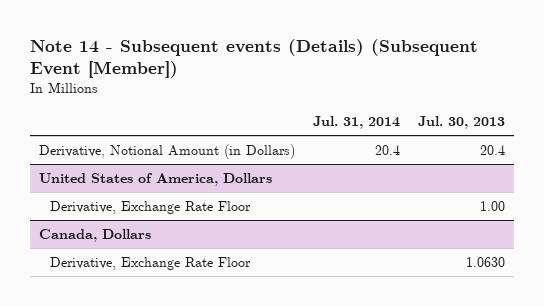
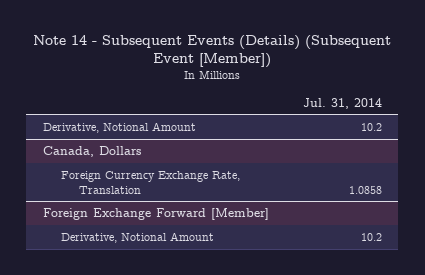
- Note 14 - Subsequent events (Details) (Subsequent Event [Member])
+ Note 14 - Subsequent Events (Details) (Subsequent Event [Member])
- | Jul. 31, 2014 | Jul. 30, 2013
+ | Jul. 31, 2014
- Derivative, Notional Amount (in Dollars) | 20.4 | 20.4
- United States of America, Dollars
- Derivative, Exchange Rate Floor | | 1.00
+ Derivative, Notional Amount | 10.2
@ Canada, Dollars
- Derivative, Exchange Rate Floor | | 1.0630
+ Foreign Currency Exchange Rate, Translation | 1.0858
+ Foreign Exchange Forward [Member]
+ Derivative, Notional Amount | 10.2

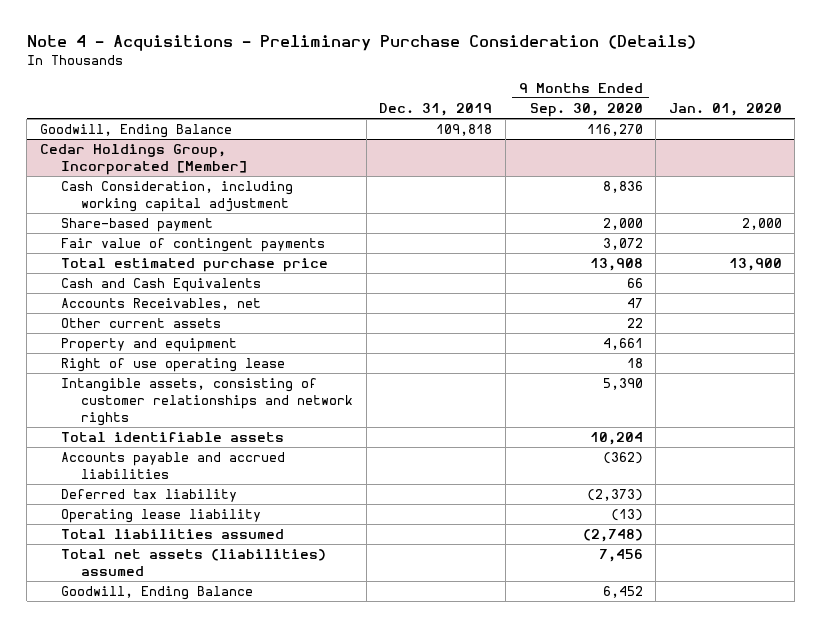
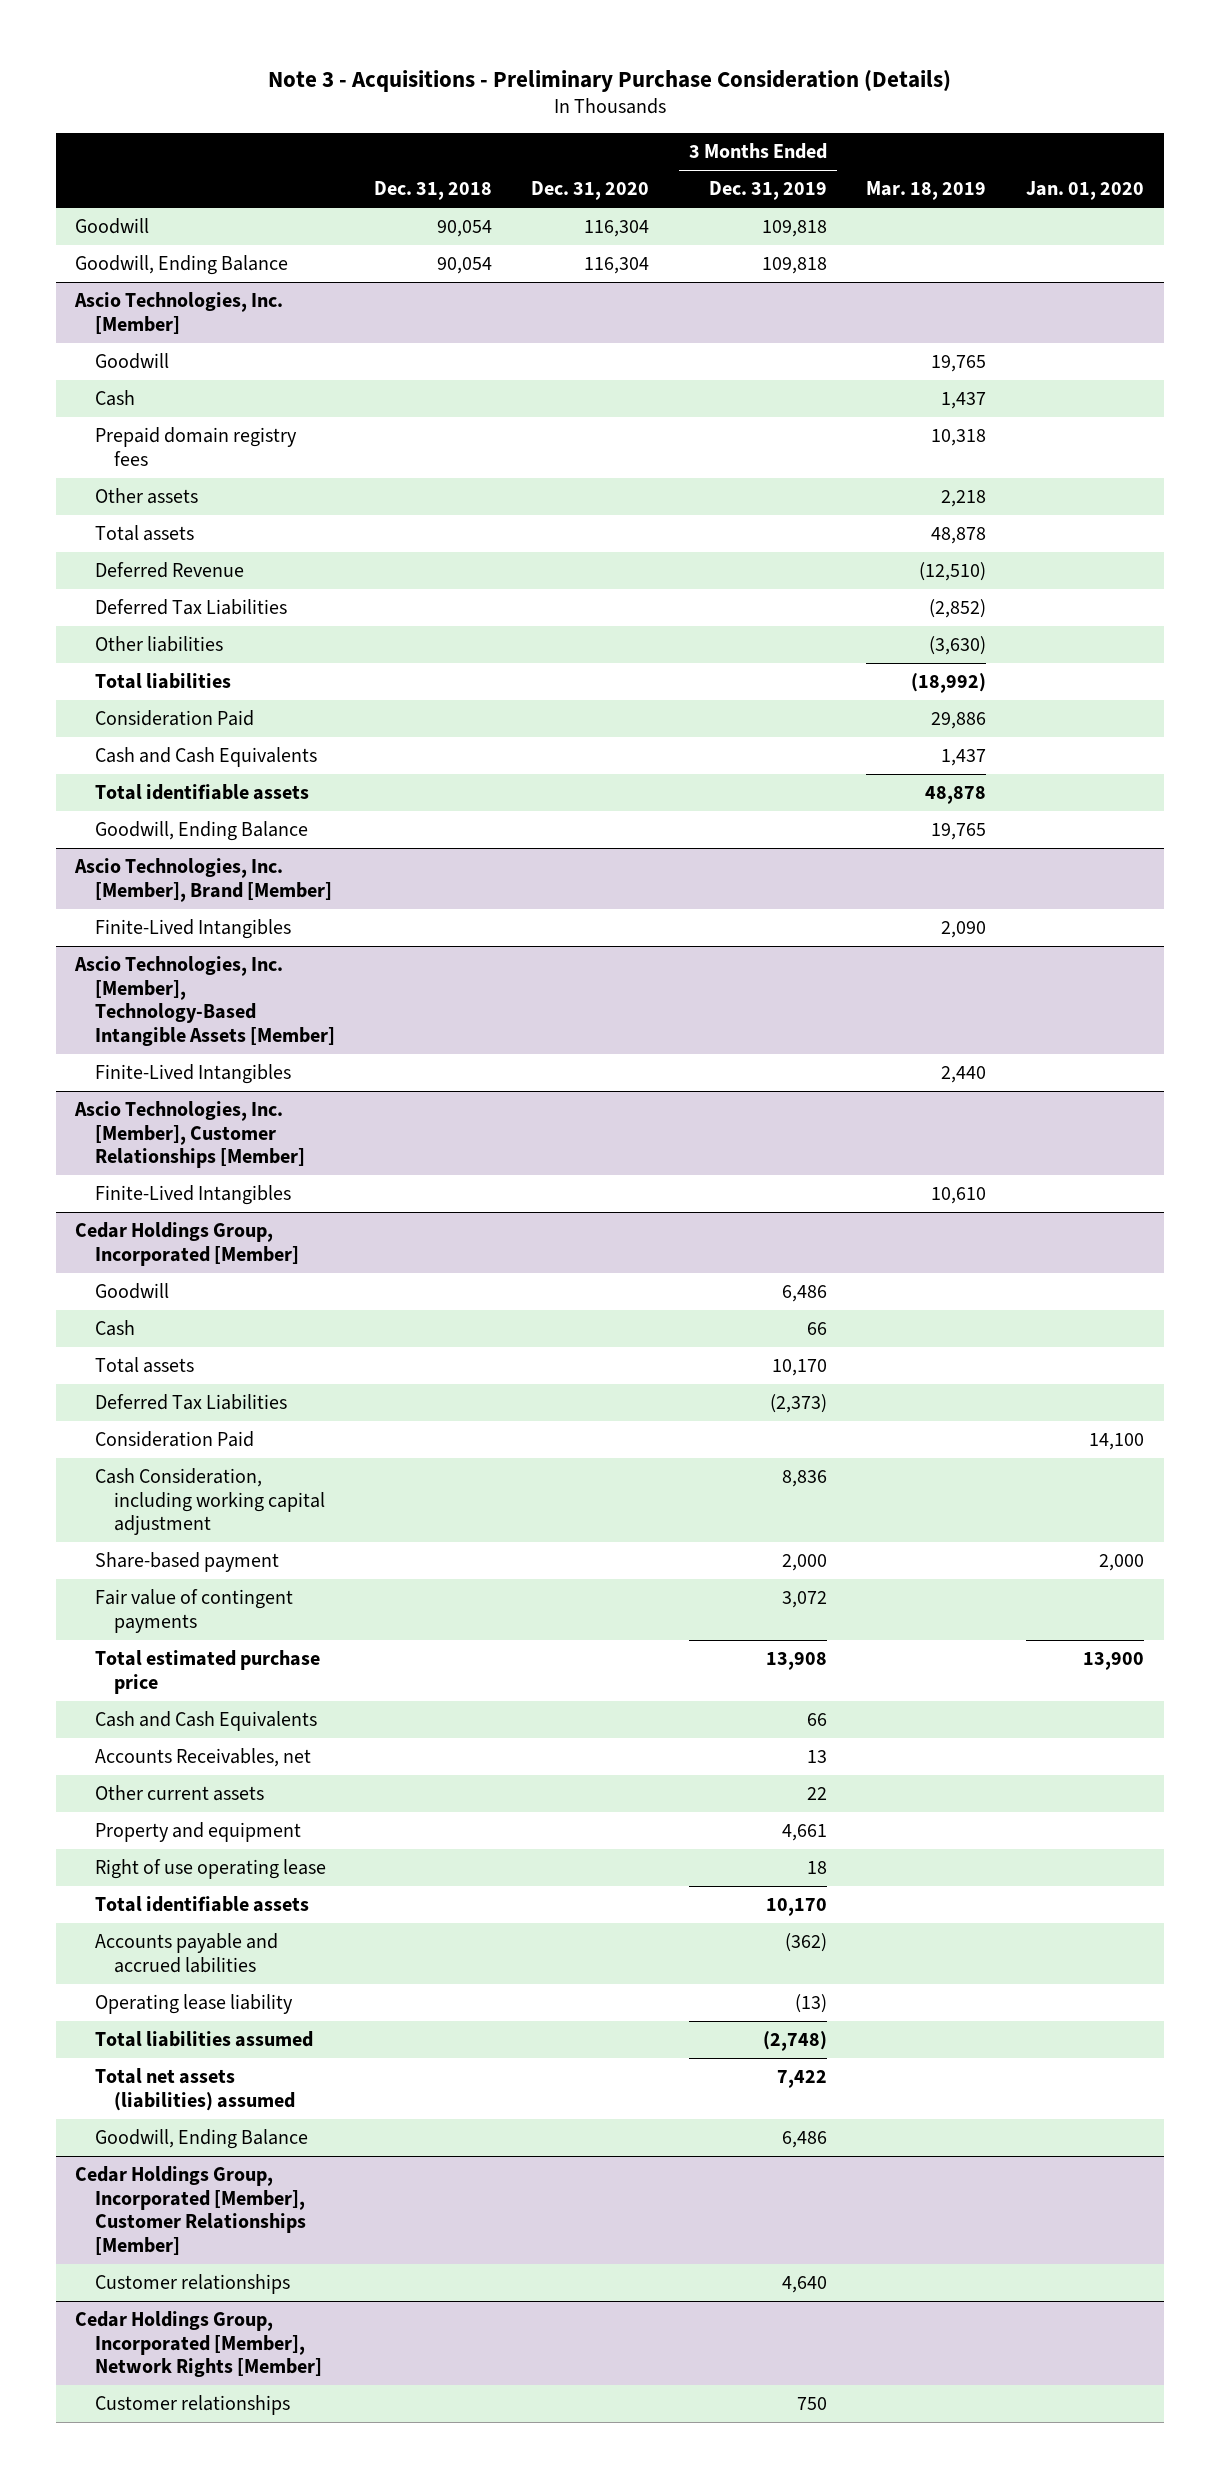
- Note 4 - Acquisitions - Preliminary Purchase Consideration (Details)
+ Note 3 - Acquisitions - Preliminary Purchase Consideration (Details)
- | Dec. 31, 2019 | 9 Months Ended Sep. 30, 2020 | Jan. 01, 2020
+ | Dec. 31, 2018 | Dec. 31, 2020 | 3 Months Ended Dec. 31, 2019 | Mar. 18, 2019 | Jan. 01, 2020
+ Goodwill | 90,054 | 116,304 | 109,818 | |
+ Ascio Technologies, Inc. [Member]
+ Goodwill | | | | 19,765 |
+ Cash | | | | 1,437 |
+ Prepaid domain registry fees | | | | 10,318 |
+ Other assets | | | | 2,218 |
+ Total assets | | | | 48,878 |
+ Deferred Revenue | | | | (12,510) |
+ Deferred Tax Liabilities | | | | (2,852) |
+ Other liabilities | | | | (3,630) |
+ Total liabilities | | | | (18,992) |
+ Consideration Paid | | | | 29,886 |
+ Cash and Cash Equivalents | | | | 1,437 |
+ Total identifiable assets | | | | 48,878 |
+ Goodwill, Ending Balance | | | | 19,765 |
+ Ascio Technologies, Inc. [Member], Brand [Member]
+ Finite-Lived Intangibles | | | | 2,090 |
+ Ascio Technologies, Inc. [Member], Technology-Based Intangible Assets [Member]
+ Finite-Lived Intangibles | | | | 2,440 |
+ Ascio Technologies, Inc. [Member], Customer Relationships [Member]
+ Finite-Lived Intangibles | | | | 10,610 |
@ Cedar Holdings Group, Incorporated [Member]
+ Goodwill | | | 6,486 | |
+ Cash | | | 66 | |
+ Total assets | | | 10,170 | |
+ Deferred Tax Liabilities | | | (2,373) | |
+ Consideration Paid | | | | | 14,100
- Intangible assets, consisting of customer relationships and network rights | | 5,390 |
- Accounts payable and accrued liabilities | | (362) |
- Deferred tax liability | | (2,373) |
+ Accounts payable and accrued labilities | | | (362) | |
+ Cedar Holdings Group, Incorporated [Member], Customer Relationships [Member]
+ Customer relationships | | | 4,640 | |
+ Cedar Holdings Group, Incorporated [Member], Network Rights [Member]
+ Customer relationships | | | 750 | |

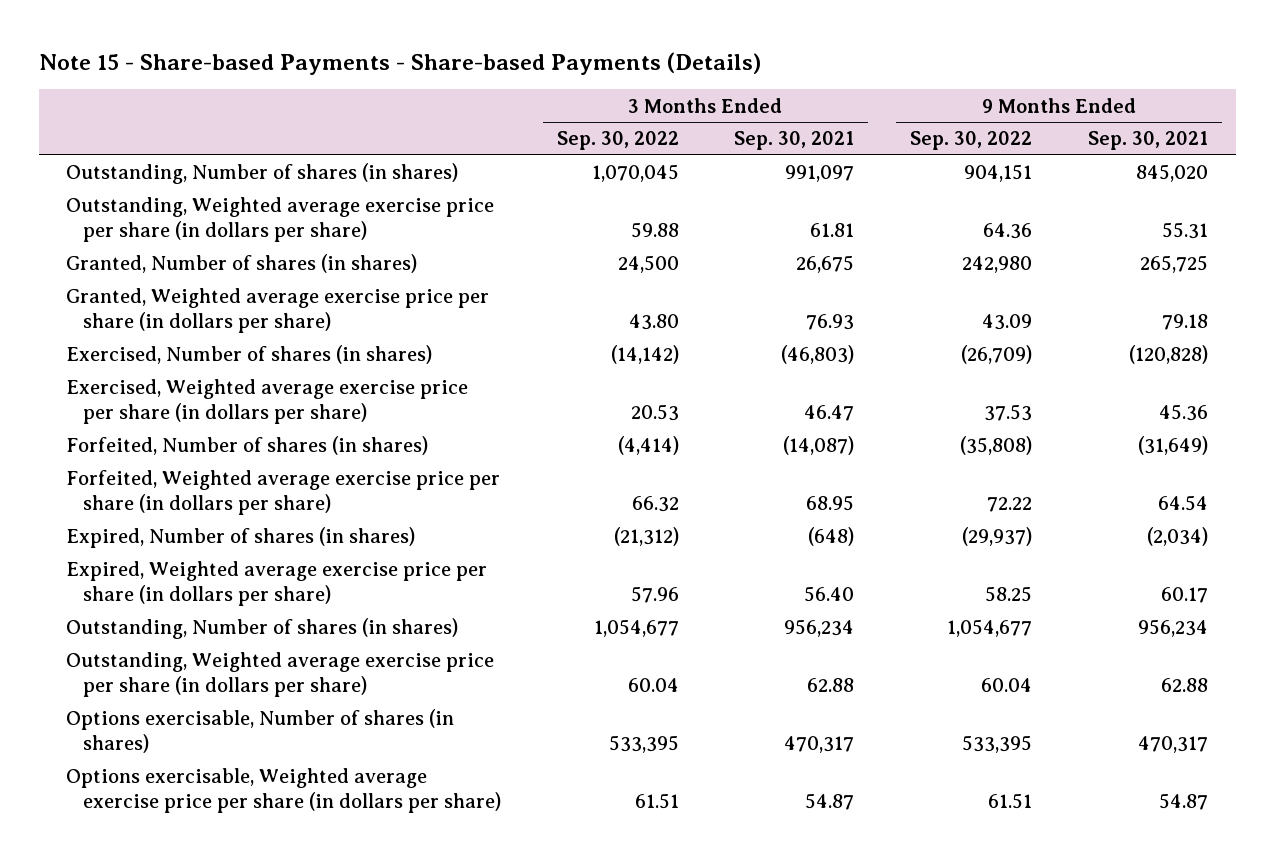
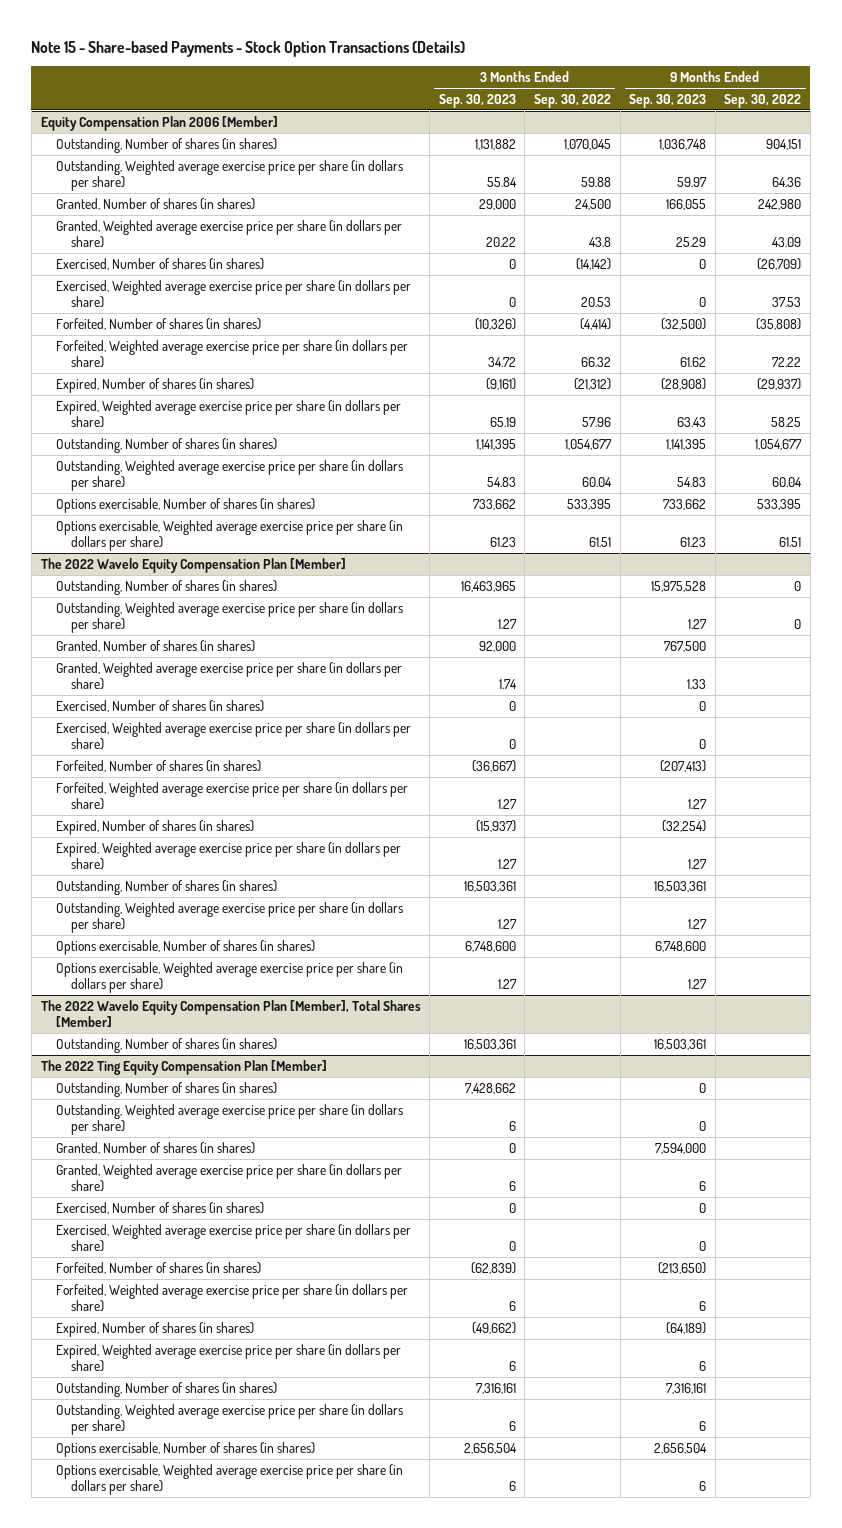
- Note 15 - Share-based Payments - Share-based Payments (Details)
+ Note 15 - Share-based Payments - Stock Option Transactions (Details)
- | 3 Months Ended Sep. 30, 2022 | 3 Months Ended Sep. 30, 2021 | 9 Months Ended Sep. 30, 2022 | 9 Months Ended Sep. 30, 2021
+ | 3 Months Ended Sep. 30, 2023 | 3 Months Ended Sep. 30, 2022 | 9 Months Ended Sep. 30, 2023 | 9 Months Ended Sep. 30, 2022
+ Equity Compensation Plan 2006 [Member]
- Granted, Weighted average exercise price per share (in dollars per share) | 43.80 | 76.93 | 43.09 | 79.18
+ Granted, Weighted average exercise price per share (in dollars per share) | 20.22 | 43.8 | 25.29 | 43.09
+ The 2022 Wavelo Equity Compensation Plan [Member]
+ Outstanding, Number of shares (in shares) | 16,463,965 | | 15,975,528 | 0
+ Outstanding, Weighted average exercise price per share (in dollars per share) | 1.27 | | 1.27 | 0
+ Granted, Number of shares (in shares) | 92,000 | | 767,500 |
+ Granted, Weighted average exercise price per share (in dollars per share) | 1.74 | | 1.33 |
+ Exercised, Number of shares (in shares) | 0 | | 0 |
+ Exercised, Weighted average exercise price per share (in dollars per share) | 0 | | 0 |
+ Forfeited, Number of shares (in shares) | (36,667) | | (207,413) |
+ Forfeited, Weighted average exercise price per share (in dollars per share) | 1.27 | | 1.27 |
+ Expired, Number of shares (in shares) | (15,937) | | (32,254) |
+ Expired, Weighted average exercise price per share (in dollars per share) | 1.27 | | 1.27 |
+ Outstanding, Number of shares (in shares) | 16,503,361 | | 16,503,361 |
+ Outstanding, Weighted average exercise price per share (in dollars per share) | 1.27 | | 1.27 |
+ Options exercisable, Number of shares (in shares) | 6,748,600 | | 6,748,600 |
+ Options exercisable, Weighted average exercise price per share (in dollars per share) | 1.27 | | 1.27 |
+ The 2022 Wavelo Equity Compensation Plan [Member], Total Shares [Member]
+ Outstanding, Number of shares (in shares) | 16,503,361 | | 16,503,361 |
+ The 2022 Ting Equity Compensation Plan [Member]
+ Outstanding, Number of shares (in shares) | 7,428,662 | | 0 |
+ Outstanding, Weighted average exercise price per share (in dollars per share) | 6 | | 0 |
+ Granted, Number of shares (in shares) | 0 | | 7,594,000 |
+ Granted, Weighted average exercise price per share (in dollars per share) | 6 | | 6 |
+ Exercised, Number of shares (in shares) | 0 | | 0 |
+ Exercised, Weighted average exercise price per share (in dollars per share) | 0 | | 0 |
+ Forfeited, Number of shares (in shares) | (62,839) | | (213,650) |
+ Forfeited, Weighted average exercise price per share (in dollars per share) | 6 | | 6 |
+ Expired, Number of shares (in shares) | (49,662) | | (64,189) |
+ Expired, Weighted average exercise price per share (in dollars per share) | 6 | | 6 |
+ Outstanding, Number of shares (in shares) | 7,316,161 | | 7,316,161 |
+ Outstanding, Weighted average exercise price per share (in dollars per share) | 6 | | 6 |
+ Options exercisable, Number of shares (in shares) | 2,656,504 | | 2,656,504 |
+ Options exercisable, Weighted average exercise price per share (in dollars per share) | 6 | | 6 |

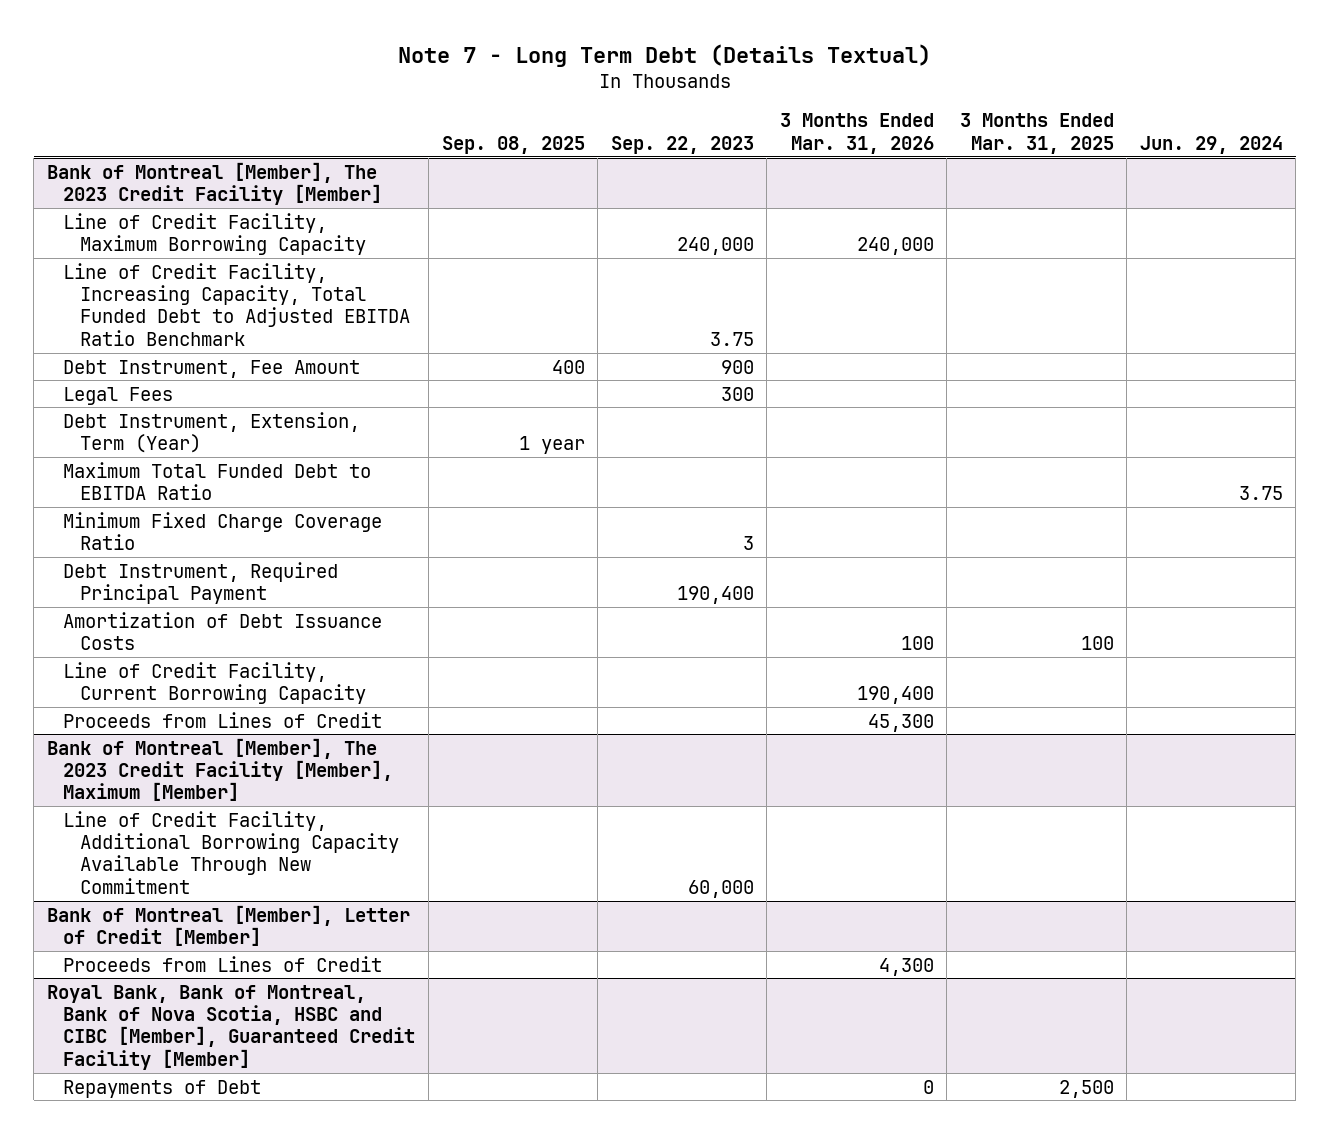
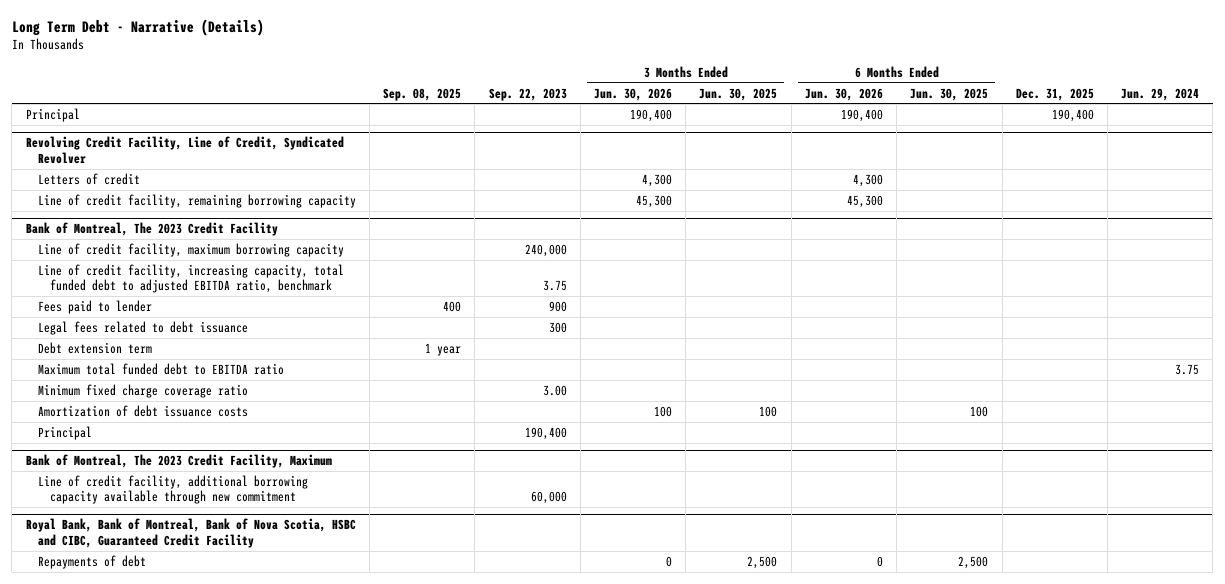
- Note 7 - Long Term Debt (Details Textual)
+ Long Term Debt - Narrative (Details)
- | Sep. 08, 2025 | Sep. 22, 2023 | 3 Months Ended Mar. 31, 2026 | 3 Months Ended Mar. 31, 2025 | Jun. 29, 2024
+ | Sep. 08, 2025 | Sep. 22, 2023 | 3 Months Ended Jun. 30, 2026 | 3 Months Ended Jun. 30, 2025 | 6 Months Ended Jun. 30, 2026 | 6 Months Ended Jun. 30, 2025 | Dec. 31, 2025 | Jun. 29, 2024
- Bank of Montreal [Member], The 2023 Credit Facility [Member]
- Line of Credit Facility, Maximum Borrowing Capacity | | 240,000 | 240,000 | |
- Line of Credit Facility, Increasing Capacity, Total Funded Debt to Adjusted EBITDA Ratio Benchmark | | 3.75 | | |
- Debt Instrument, Fee Amount | 400 | 900 | | |
- Legal Fees | | 300 | | |
- Debt Instrument, Extension, Term (Year) | 1 year | | | |
- Maximum Total Funded Debt to EBITDA Ratio | | | | | 3.75
- Minimum Fixed Charge Coverage Ratio | | 3 | | |
- Debt Instrument, Required Principal Payment | | 190,400 | | |
- Amortization of Debt Issuance Costs | | | 100 | 100 |
- Line of Credit Facility, Current Borrowing Capacity | | | 190,400 | |
- Proceeds from Lines of Credit | | | 45,300 | |
- Bank of Montreal [Member], The 2023 Credit Facility [Member], Maximum [Member]
- Line of Credit Facility, Additional Borrowing Capacity Available Through New Commitment | | 60,000 | | |
- Bank of Montreal [Member], Letter of Credit [Member]
- Proceeds from Lines of Credit | | | 4,300 | |
- Royal Bank, Bank of Montreal, Bank of Nova Scotia, HSBC and CIBC [Member], Guaranteed Credit Facility [Member]
- Repayments of Debt | | | 0 | 2,500 |
+ Principal | | | 190,400 | | 190,400 | | 190,400 |
+ Revolving Credit Facility, Line of Credit, Syndicated Revolver
+ Letters of credit | | | 4,300 | | 4,300 | | |
+ Line of credit facility, remaining borrowing capacity | | | 45,300 | | 45,300 | | |
+ Bank of Montreal, The 2023 Credit Facility
+ Line of credit facility, maximum borrowing capacity | | 240,000 | | | | | |
+ Line of credit facility, increasing capacity, total funded debt to adjusted EBITDA ratio, benchmark | | 3.75 | | | | | |
+ Fees paid to lender | 400 | 900 | | | | | |
+ Legal fees related to debt issuance | | 300 | | | | | |
+ Debt extension term | 1 year | | | | | | |
+ Maximum total funded debt to EBITDA ratio | | | | | | | | 3.75
+ Minimum fixed charge coverage ratio | | 3.00 | | | | | |
+ Amortization of debt issuance costs | | | 100 | 100 | | 100 | |
+ Principal | | 190,400 | | | | | |
+ Bank of Montreal, The 2023 Credit Facility, Maximum
+ Line of credit facility, additional borrowing capacity available through new commitment | | 60,000 | | | | | |
+ Royal Bank, Bank of Montreal, Bank of Nova Scotia, HSBC and CIBC, Guaranteed Credit Facility
+ Repayments of debt | | | 0 | 2,500 | 0 | 2,500 | |

